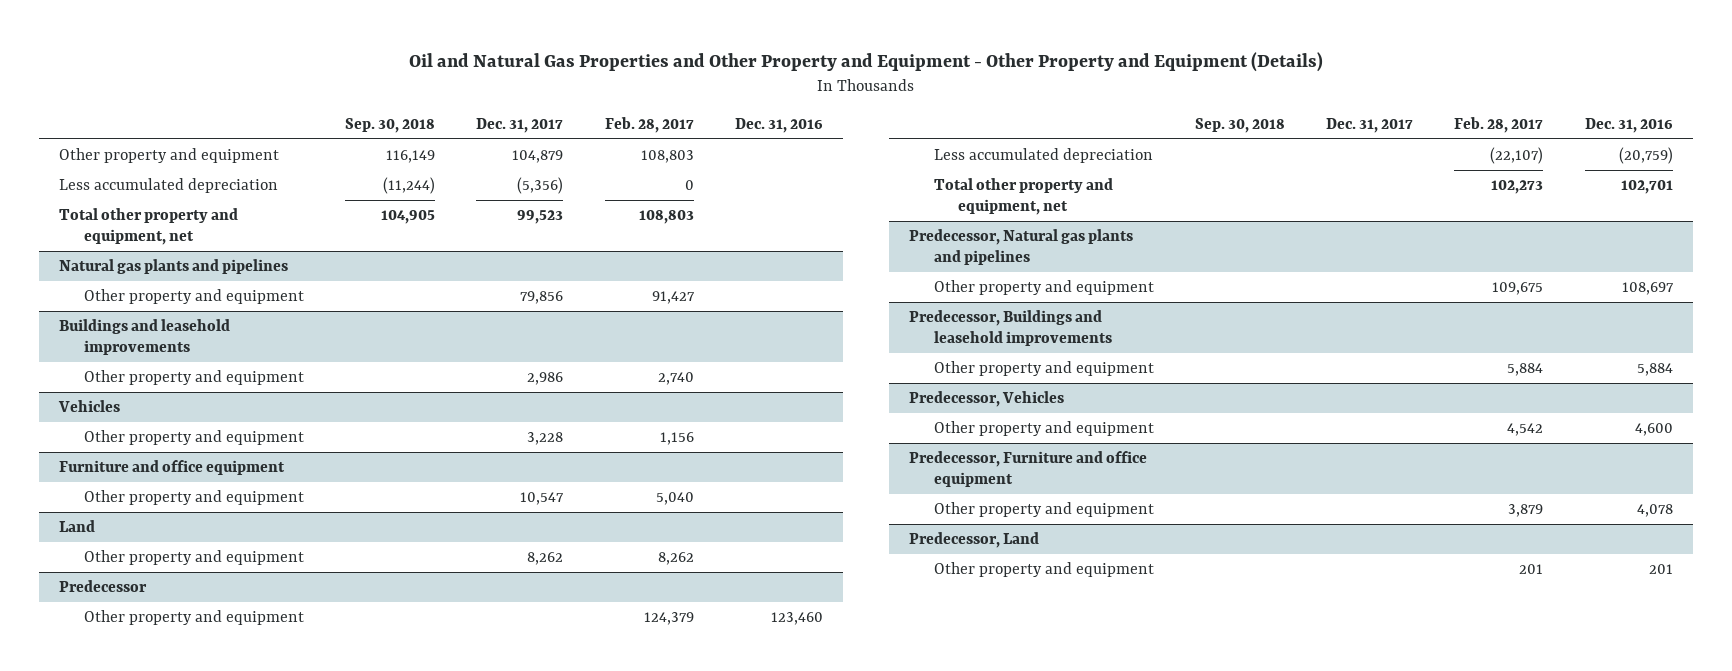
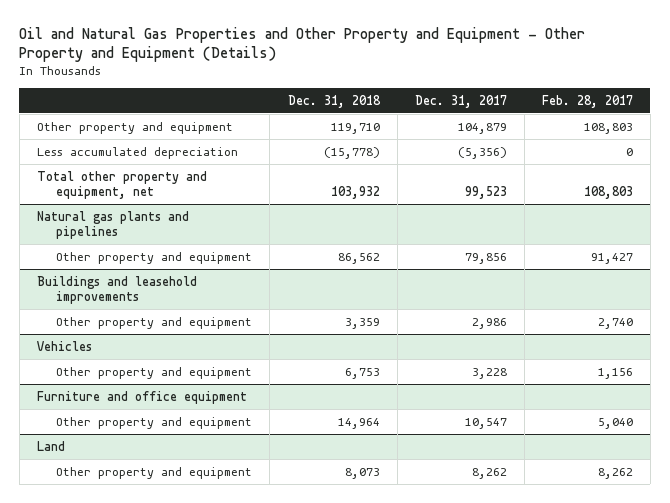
- | Sep. 30, 2018 | Dec. 31, 2017 | Feb. 28, 2017 | Dec. 31, 2016
+ | Dec. 31, 2018 | Dec. 31, 2017 | Feb. 28, 2017
- Predecessor
- Other property and equipment | | | 124,379 | 123,460
- Less accumulated depreciation | | | (22,107) | (20,759)
- Total other property and equipment, net | | | 102,273 | 102,701
- Predecessor, Natural gas plants and pipelines
- Other property and equipment | | | 109,675 | 108,697
- Predecessor, Buildings and leasehold improvements
- Other property and equipment | | | 5,884 | 5,884
- Predecessor, Vehicles
- Other property and equipment | | | 4,542 | 4,600
- Predecessor, Furniture and office equipment
- Other property and equipment | | | 3,879 | 4,078
- Predecessor, Land
- Other property and equipment | | | 201 | 201

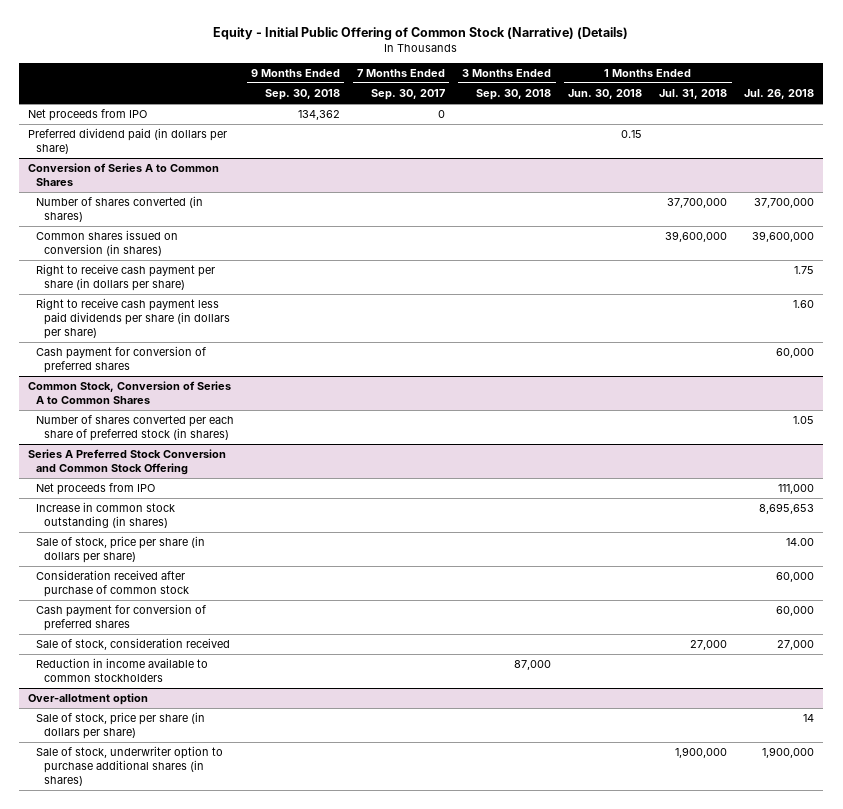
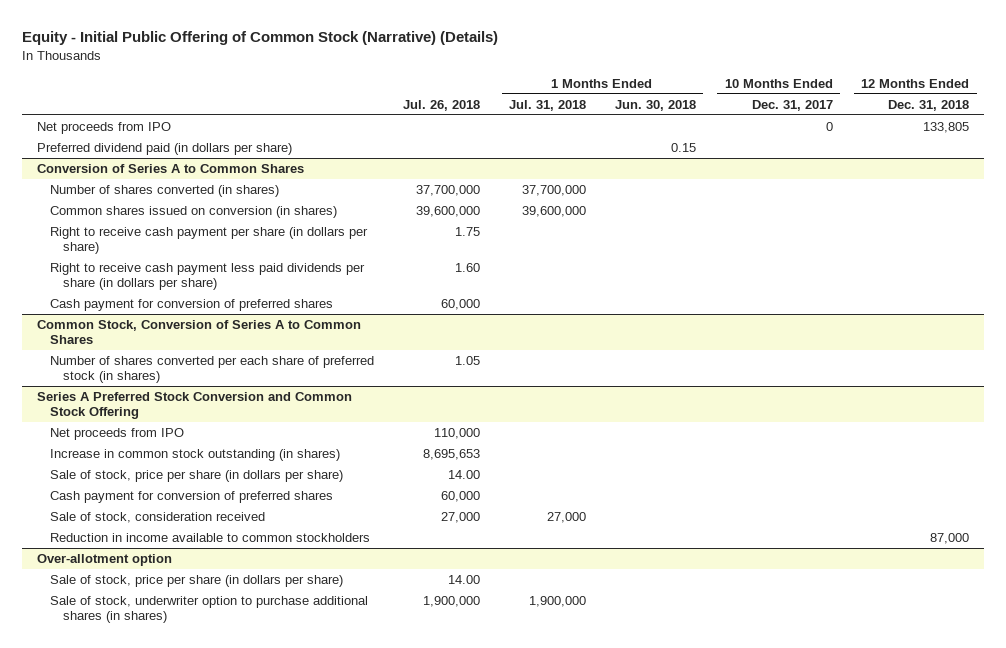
- | 9 Months Ended Sep. 30, 2018 | 7 Months Ended Sep. 30, 2017 | 3 Months Ended Sep. 30, 2018 | 1 Months Ended Jun. 30, 2018 | 1 Months Ended Jul. 31, 2018 | Jul. 26, 2018
+ | Jul. 26, 2018 | 1 Months Ended Jul. 31, 2018 | 1 Months Ended Jun. 30, 2018 | 10 Months Ended Dec. 31, 2017 | 12 Months Ended Dec. 31, 2018
@ Series A Preferred Stock Conversion and Common Stock Offering
- Net proceeds from IPO | | | | | | 111,000
+ Net proceeds from IPO | 110,000 | | | |
- Consideration received after purchase of common stock | | | | | | 60,000
@ Over-allotment option
- Sale of stock, price per share (in dollars per share) | | | | | | 14
+ Sale of stock, price per share (in dollars per share) | 14.00 | | | |

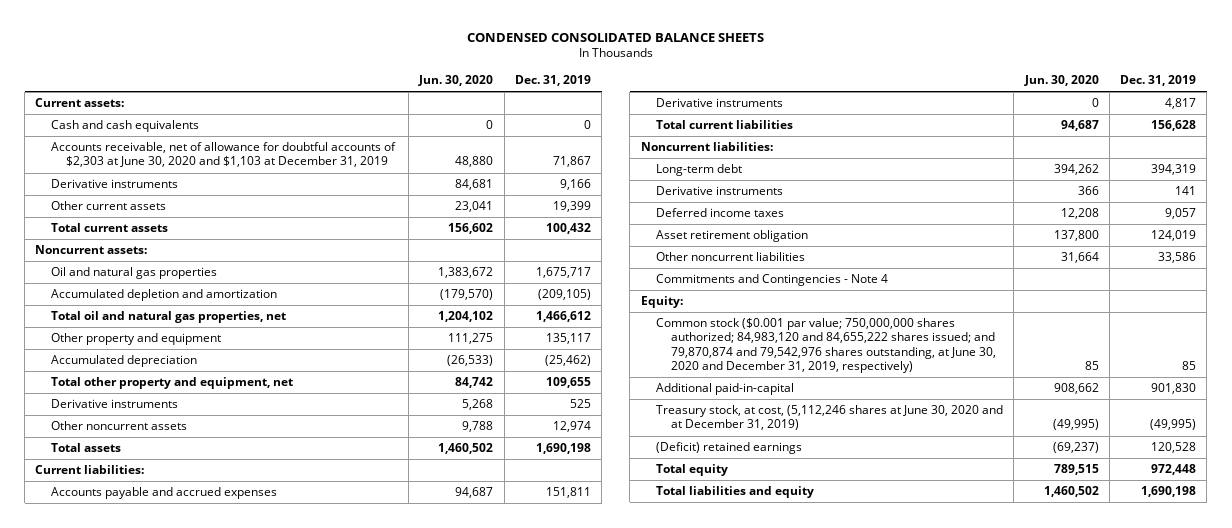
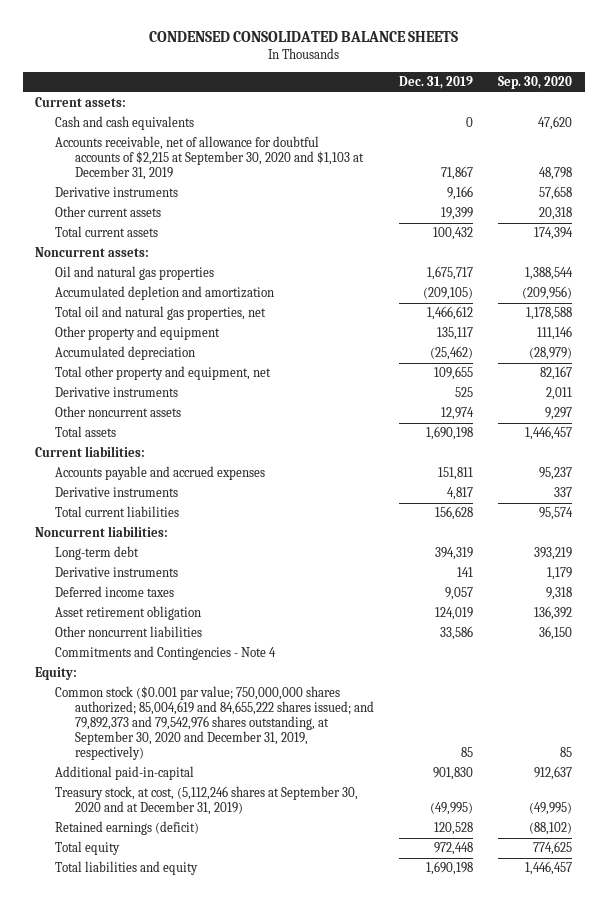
- | Jun. 30, 2020 | Dec. 31, 2019
+ | Dec. 31, 2019 | Sep. 30, 2020
- Accounts receivable, net of allowance for doubtful accounts of $2,303 at June 30, 2020 and $1,103 at December 31, 2019 | 48,880 | 71,867
+ Accounts receivable, net of allowance for doubtful accounts of $2,215 at September 30, 2020 and $1,103 at December 31, 2019 | 71,867 | 48,798
- Common stock ($0.001 par value; 750,000,000 shares authorized; 84,983,120 and 84,655,222 shares issued; and 79,870,874 and 79,542,976 shares outstanding, at June 30, 2020 and December 31, 2019, respectively) | 85 | 85
+ Common stock ($0.001 par value; 750,000,000 shares authorized; 85,004,619 and 84,655,222 shares issued; and 79,892,373 and 79,542,976 shares outstanding, at September 30, 2020 and December 31, 2019, respectively) | 85 | 85
- Treasury stock, at cost, (5,112,246 shares at June 30, 2020 and at December 31, 2019) | (49,995) | (49,995)
- (Deficit) retained earnings | (69,237) | 120,528
+ Treasury stock, at cost, (5,112,246 shares at September 30, 2020 and at December 31, 2019) | (49,995) | (49,995)
+ Retained earnings (deficit) | 120,528 | (88,102)

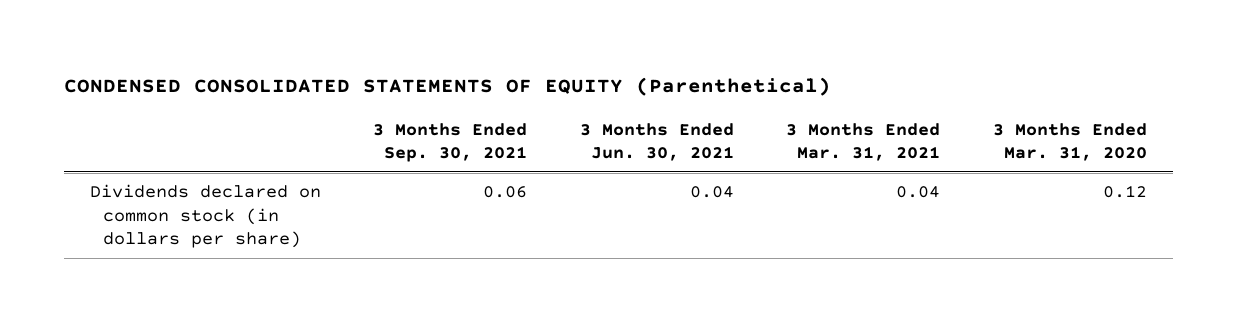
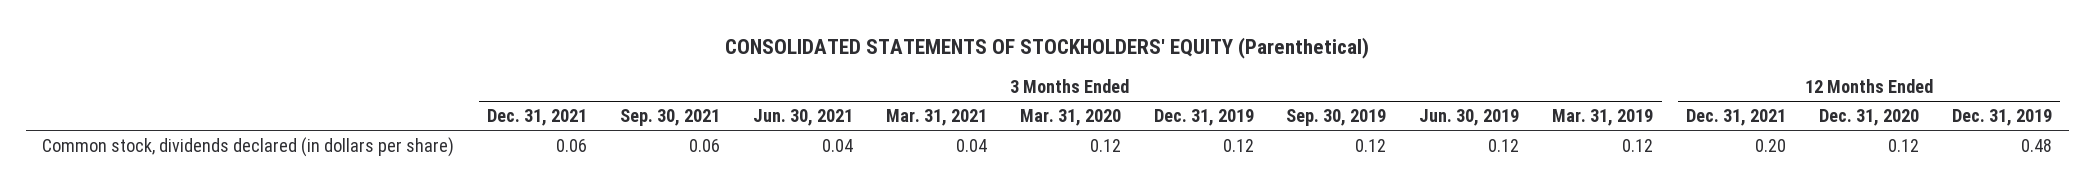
- CONDENSED CONSOLIDATED STATEMENTS OF EQUITY (Parenthetical)
+ CONSOLIDATED STATEMENTS OF STOCKHOLDERS' EQUITY (Parenthetical)
- | 3 Months Ended Sep. 30, 2021 | 3 Months Ended Jun. 30, 2021 | 3 Months Ended Mar. 31, 2021 | 3 Months Ended Mar. 31, 2020
+ | 3 Months Ended Dec. 31, 2021 | 3 Months Ended Sep. 30, 2021 | 3 Months Ended Jun. 30, 2021 | 3 Months Ended Mar. 31, 2021 | 3 Months Ended Mar. 31, 2020 | 3 Months Ended Dec. 31, 2019 | 3 Months Ended Sep. 30, 2019 | 3 Months Ended Jun. 30, 2019 | 3 Months Ended Mar. 31, 2019 | 12 Months Ended Dec. 31, 2021 | 12 Months Ended Dec. 31, 2020 | 12 Months Ended Dec. 31, 2019
- Dividends declared on common stock (in dollars per share) | 0.06 | 0.04 | 0.04 | 0.12
+ Common stock, dividends declared (in dollars per share) | 0.06 | 0.06 | 0.04 | 0.04 | 0.12 | 0.12 | 0.12 | 0.12 | 0.12 | 0.20 | 0.12 | 0.48

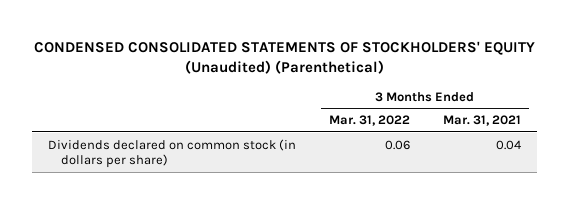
- CONSOLIDATED STATEMENTS OF STOCKHOLDERS' EQUITY (Parenthetical)
+ CONDENSED CONSOLIDATED STATEMENTS OF STOCKHOLDERS' EQUITY (Unaudited) (Parenthetical)
- | 3 Months Ended Dec. 31, 2021 | 3 Months Ended Sep. 30, 2021 | 3 Months Ended Jun. 30, 2021 | 3 Months Ended Mar. 31, 2021 | 3 Months Ended Mar. 31, 2020 | 3 Months Ended Dec. 31, 2019 | 3 Months Ended Sep. 30, 2019 | 3 Months Ended Jun. 30, 2019 | 3 Months Ended Mar. 31, 2019 | 12 Months Ended Dec. 31, 2021 | 12 Months Ended Dec. 31, 2020 | 12 Months Ended Dec. 31, 2019
+ | 3 Months Ended Mar. 31, 2022 | 3 Months Ended Mar. 31, 2021
- Common stock, dividends declared (in dollars per share) | 0.06 | 0.06 | 0.04 | 0.04 | 0.12 | 0.12 | 0.12 | 0.12 | 0.12 | 0.20 | 0.12 | 0.48
+ Dividends declared on common stock (in dollars per share) | 0.06 | 0.04

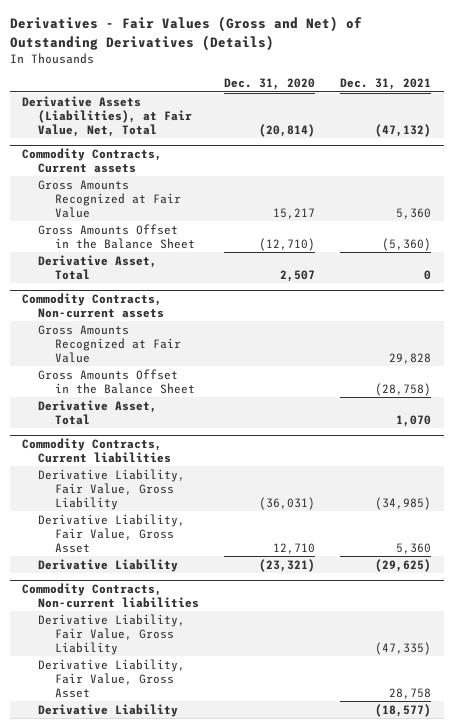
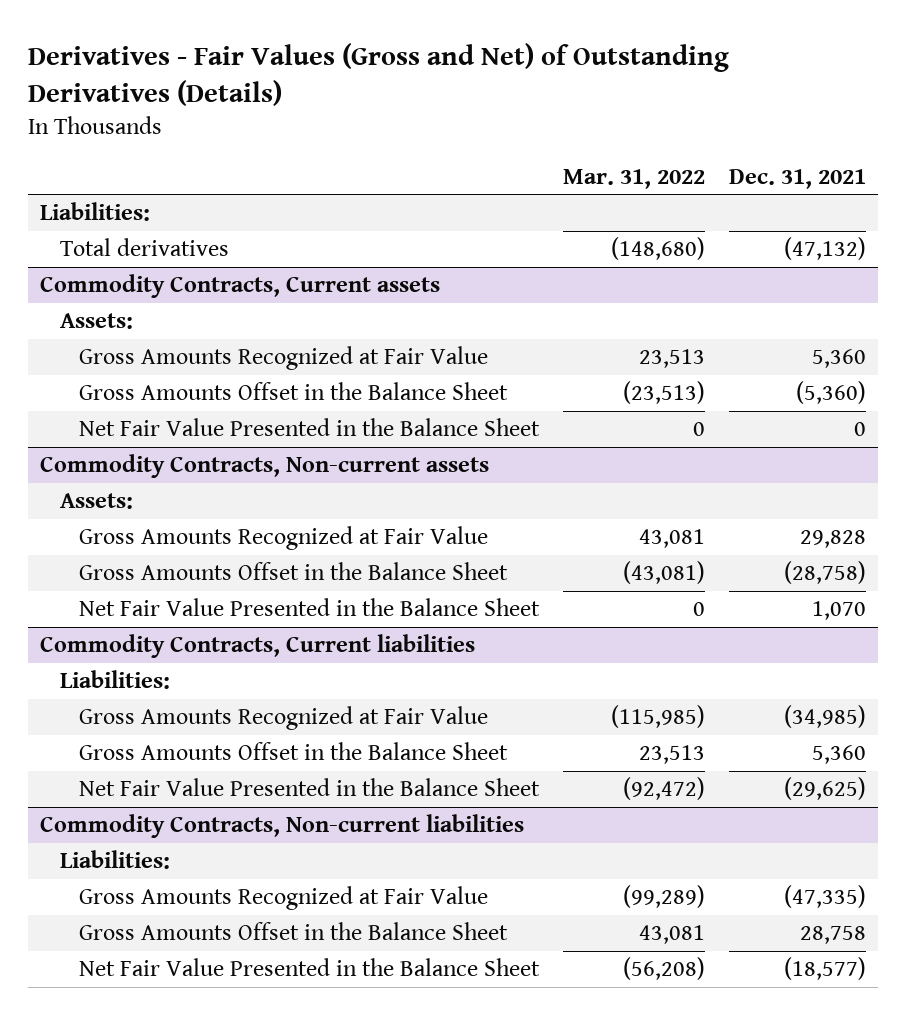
- | Dec. 31, 2020 | Dec. 31, 2021
+ | Mar. 31, 2022 | Dec. 31, 2021
- Derivative Assets (Liabilities), at Fair Value, Net, Total | (20,814) | (47,132)
+ Liabilities:
+ Total derivatives | (148,680) | (47,132)
@ Commodity Contracts, Current assets
+ Assets:
- Derivative Asset, Total | 2,507 | 0
+ Net Fair Value Presented in the Balance Sheet | 0 | 0
@ Commodity Contracts, Non-current assets
+ Assets:
- Derivative Asset, Total | | 1,070
+ Net Fair Value Presented in the Balance Sheet | 0 | 1,070
@ Commodity Contracts, Current liabilities
- Derivative Liability, Fair Value, Gross Liability | (36,031) | (34,985)
- Derivative Liability, Fair Value, Gross Asset | 12,710 | 5,360
- Derivative Liability | (23,321) | (29,625)
+ Liabilities:
+ Gross Amounts Recognized at Fair Value | (115,985) | (34,985)
+ Gross Amounts Offset in the Balance Sheet | 23,513 | 5,360
+ Net Fair Value Presented in the Balance Sheet | (92,472) | (29,625)
@ Commodity Contracts, Non-current liabilities
- Derivative Liability, Fair Value, Gross Liability | | (47,335)
- Derivative Liability, Fair Value, Gross Asset | | 28,758
- Derivative Liability | | (18,577)
+ Liabilities:
+ Gross Amounts Recognized at Fair Value | (99,289) | (47,335)
+ Gross Amounts Offset in the Balance Sheet | 43,081 | 28,758
+ Net Fair Value Presented in the Balance Sheet | (56,208) | (18,577)

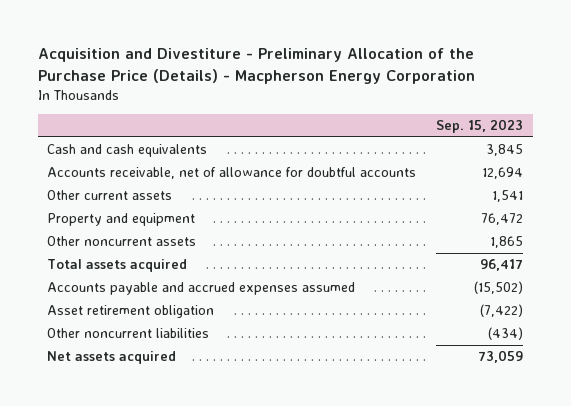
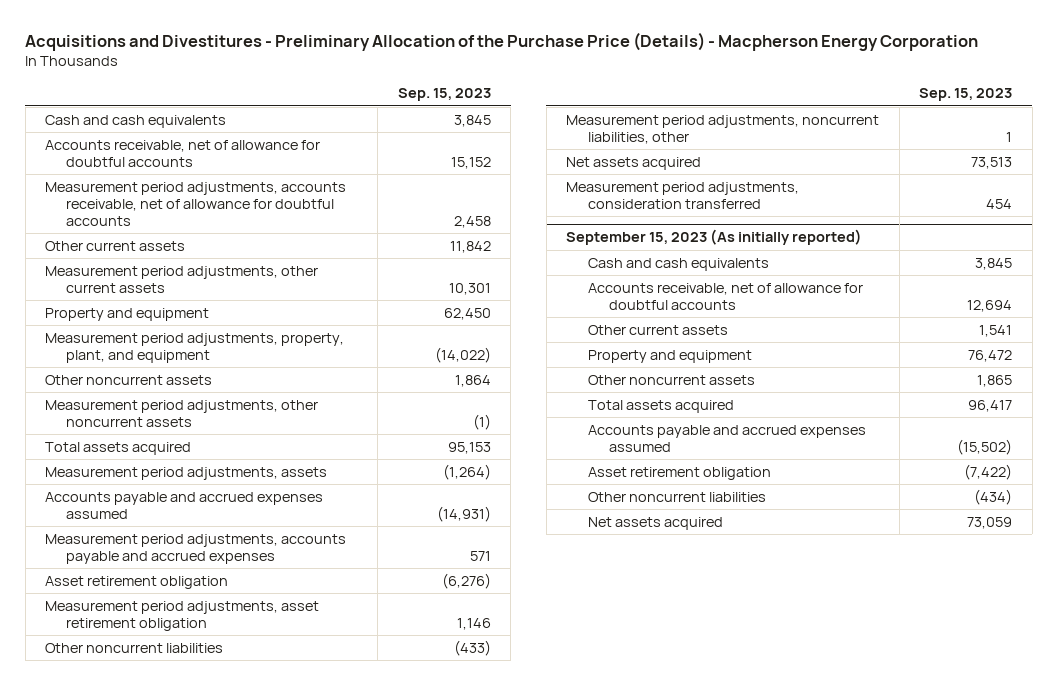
- Acquisition and Divestiture - Preliminary Allocation of the Purchase Price (Details) - Macpherson Energy Corporation
+ Acquisitions and Divestitures - Preliminary Allocation of the Purchase Price (Details) - Macpherson Energy Corporation
+ Accounts receivable, net of allowance for doubtful accounts | 15,152
+ Measurement period adjustments, accounts receivable, net of allowance for doubtful accounts | 2,458
+ Other current assets | 11,842
+ Measurement period adjustments, other current assets | 10,301
+ Property and equipment | 62,450
+ Measurement period adjustments, property, plant, and equipment | (14,022)
+ Other noncurrent assets | 1,864
+ Measurement period adjustments, other noncurrent assets | (1)
+ Total assets acquired | 95,153
+ Measurement period adjustments, assets | (1,264)
+ Accounts payable and accrued expenses assumed | (14,931)
+ Measurement period adjustments, accounts payable and accrued expenses | 571
+ Asset retirement obligation | (6,276)
+ Measurement period adjustments, asset retirement obligation | 1,146
+ Other noncurrent liabilities | (433)
+ Measurement period adjustments, noncurrent liabilities, other | 1
+ Net assets acquired | 73,513
+ Measurement period adjustments, consideration transferred | 454
+ September 15, 2023 (As initially reported)
+ Cash and cash equivalents | 3,845

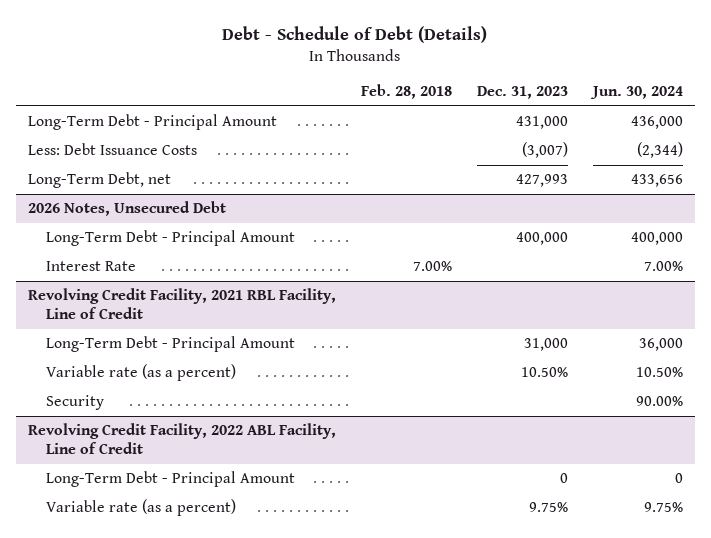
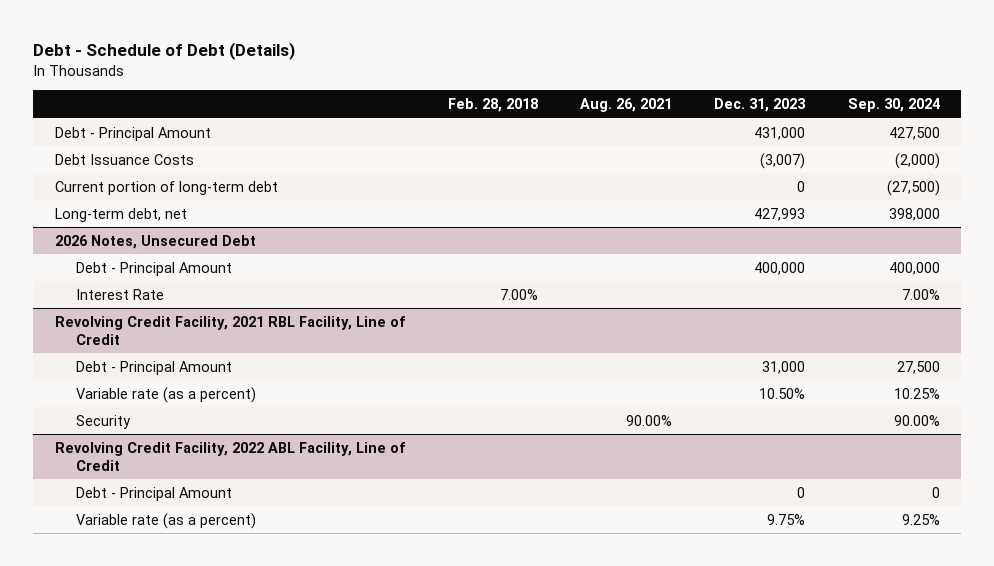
- | Feb. 28, 2018 | Dec. 31, 2023 | Jun. 30, 2024
+ | Feb. 28, 2018 | Aug. 26, 2021 | Dec. 31, 2023 | Sep. 30, 2024
- Long-Term Debt - Principal Amount | | 431,000 | 436,000
- Less: Debt Issuance Costs | | (3,007) | (2,344)
- Long-Term Debt, net | | 427,993 | 433,656
+ Debt - Principal Amount | | | 431,000 | 427,500
+ Debt Issuance Costs | | | (3,007) | (2,000)
+ Current portion of long-term debt | | | 0 | (27,500)
+ Long-term debt, net | | | 427,993 | 398,000
@ 2026 Notes, Unsecured Debt
- Long-Term Debt - Principal Amount | | 400,000 | 400,000
+ Debt - Principal Amount | | | 400,000 | 400,000
@ Revolving Credit Facility, 2021 RBL Facility, Line of Credit
- Long-Term Debt - Principal Amount | | 31,000 | 36,000
+ Debt - Principal Amount | | | 31,000 | 27,500
@ Revolving Credit Facility, 2022 ABL Facility, Line of Credit
- Long-Term Debt - Principal Amount | | 0 | 0
+ Debt - Principal Amount | | | 0 | 0

